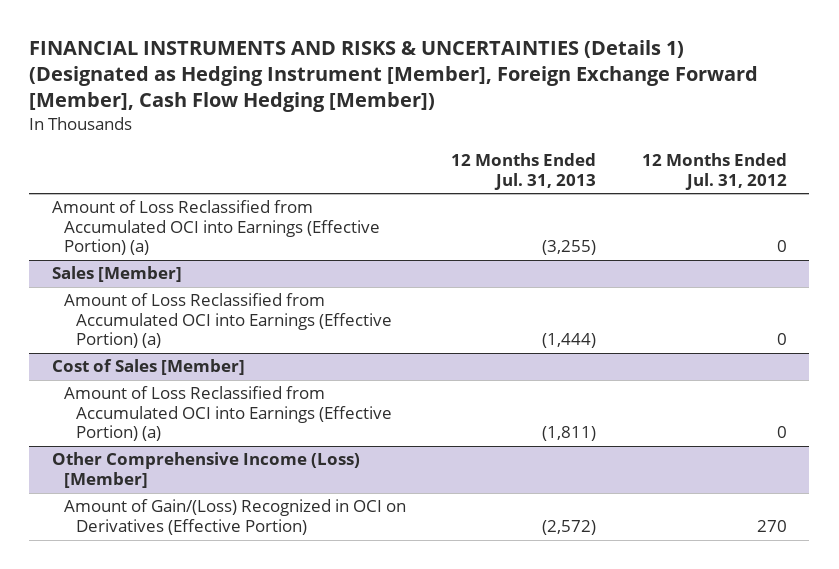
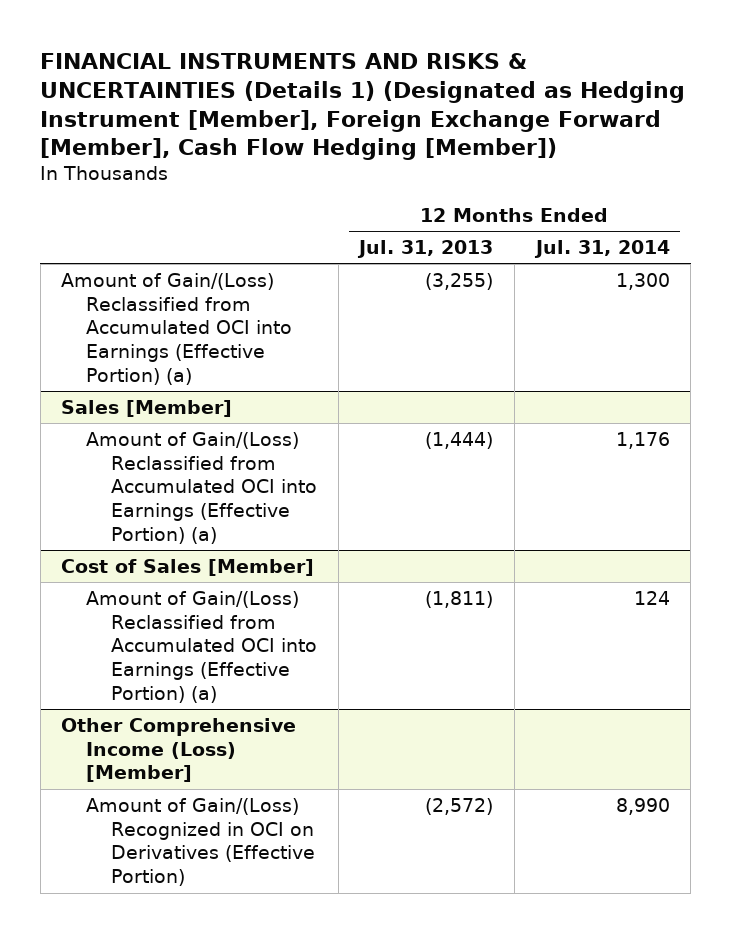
- | 12 Months Ended Jul. 31, 2013 | 12 Months Ended Jul. 31, 2012
+ | 12 Months Ended Jul. 31, 2013 | 12 Months Ended Jul. 31, 2014
- Amount of Loss Reclassified from Accumulated OCI into Earnings (Effective Portion) (a) | (3,255) | 0
+ Amount of Gain/(Loss) Reclassified from Accumulated OCI into Earnings (Effective Portion) (a) | (3,255) | 1,300
@ Sales [Member]
- Amount of Loss Reclassified from Accumulated OCI into Earnings (Effective Portion) (a) | (1,444) | 0
+ Amount of Gain/(Loss) Reclassified from Accumulated OCI into Earnings (Effective Portion) (a) | (1,444) | 1,176
@ Cost of Sales [Member]
- Amount of Loss Reclassified from Accumulated OCI into Earnings (Effective Portion) (a) | (1,811) | 0
+ Amount of Gain/(Loss) Reclassified from Accumulated OCI into Earnings (Effective Portion) (a) | (1,811) | 124

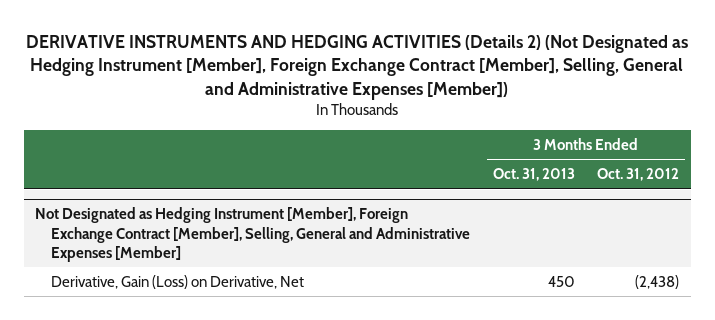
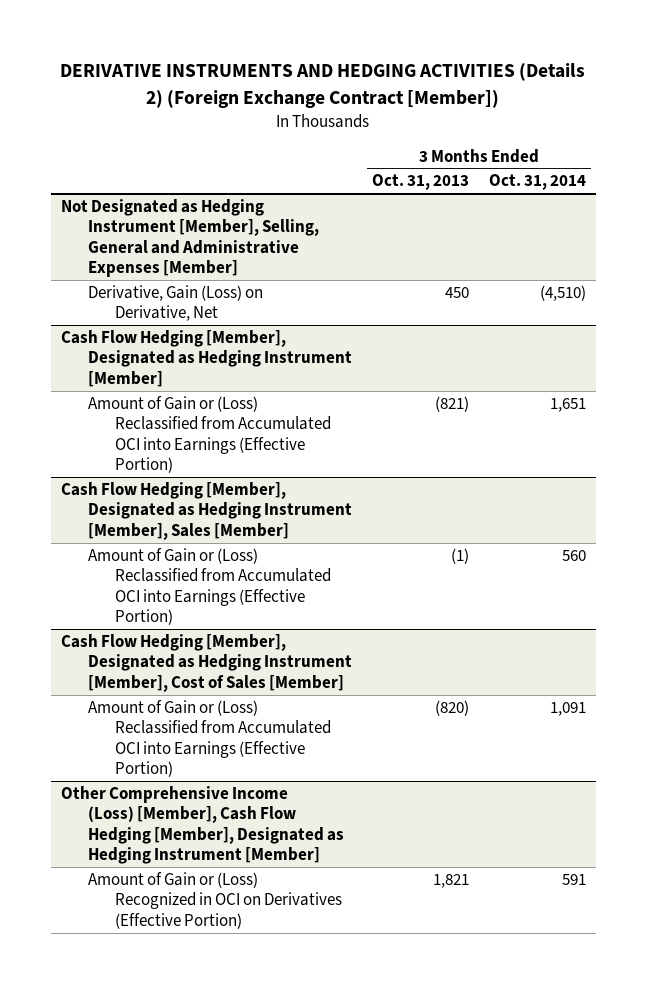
- DERIVATIVE INSTRUMENTS AND HEDGING ACTIVITIES (Details 2) (Not Designated as Hedging Instrument [Member], Foreign Exchange Contract [Member], Selling, General and Administrative Expenses [Member])
+ DERIVATIVE INSTRUMENTS AND HEDGING ACTIVITIES (Details 2) (Foreign Exchange Contract [Member])
- | 3 Months Ended Oct. 31, 2013 | 3 Months Ended Oct. 31, 2012
+ | 3 Months Ended Oct. 31, 2013 | 3 Months Ended Oct. 31, 2014
- Not Designated as Hedging Instrument [Member], Foreign Exchange Contract [Member], Selling, General and Administrative Expenses [Member]
+ Not Designated as Hedging Instrument [Member], Selling, General and Administrative Expenses [Member]
+ Cash Flow Hedging [Member], Designated as Hedging Instrument [Member]
+ Amount of Gain or (Loss) Reclassified from Accumulated OCI into Earnings (Effective Portion) | (821) | 1,651
+ Cash Flow Hedging [Member], Designated as Hedging Instrument [Member], Sales [Member]
+ Amount of Gain or (Loss) Reclassified from Accumulated OCI into Earnings (Effective Portion) | (1) | 560
+ Cash Flow Hedging [Member], Designated as Hedging Instrument [Member], Cost of Sales [Member]
+ Amount of Gain or (Loss) Reclassified from Accumulated OCI into Earnings (Effective Portion) | (820) | 1,091
+ Other Comprehensive Income (Loss) [Member], Cash Flow Hedging [Member], Designated as Hedging Instrument [Member]
+ Amount of Gain or (Loss) Recognized in OCI on Derivatives (Effective Portion) | 1,821 | 591

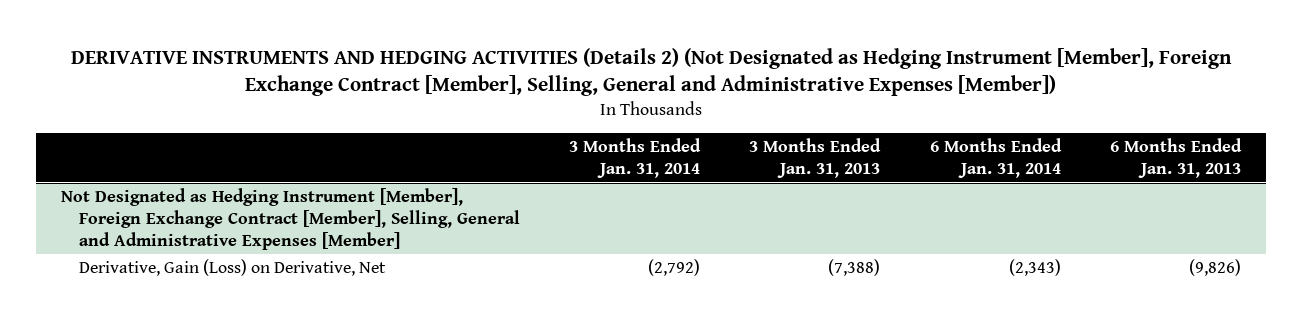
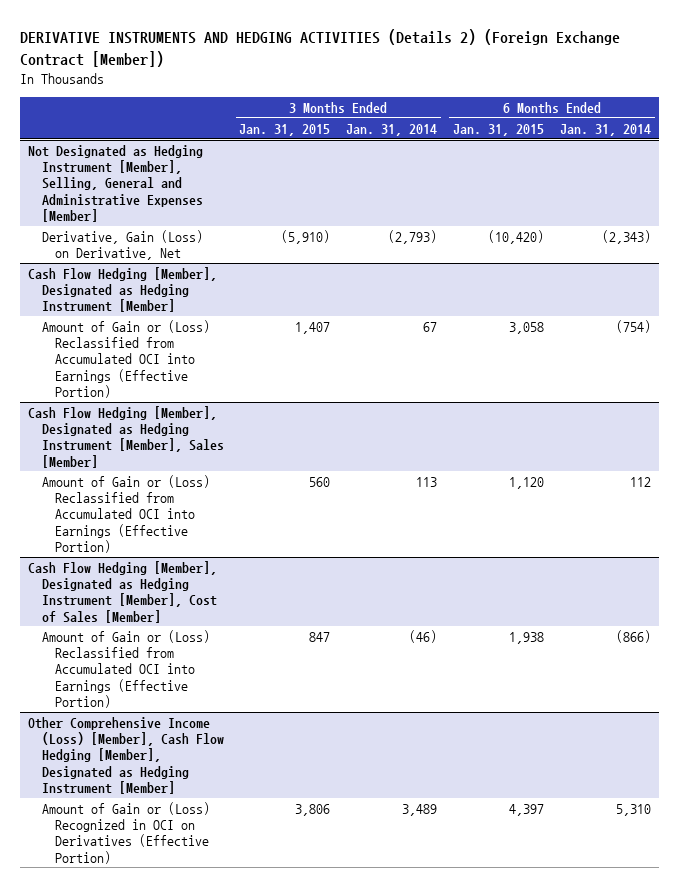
- DERIVATIVE INSTRUMENTS AND HEDGING ACTIVITIES (Details 2) (Not Designated as Hedging Instrument [Member], Foreign Exchange Contract [Member], Selling, General and Administrative Expenses [Member])
+ DERIVATIVE INSTRUMENTS AND HEDGING ACTIVITIES (Details 2) (Foreign Exchange Contract [Member])
- | 3 Months Ended Jan. 31, 2014 | 3 Months Ended Jan. 31, 2013 | 6 Months Ended Jan. 31, 2014 | 6 Months Ended Jan. 31, 2013
+ | 3 Months Ended Jan. 31, 2015 | 3 Months Ended Jan. 31, 2014 | 6 Months Ended Jan. 31, 2015 | 6 Months Ended Jan. 31, 2014
- Not Designated as Hedging Instrument [Member], Foreign Exchange Contract [Member], Selling, General and Administrative Expenses [Member]
- Derivative, Gain (Loss) on Derivative, Net | (2,792) | (7,388) | (2,343) | (9,826)
+ Not Designated as Hedging Instrument [Member], Selling, General and Administrative Expenses [Member]
+ Derivative, Gain (Loss) on Derivative, Net | (5,910) | (2,793) | (10,420) | (2,343)
+ Cash Flow Hedging [Member], Designated as Hedging Instrument [Member]
+ Amount of Gain or (Loss) Reclassified from Accumulated OCI into Earnings (Effective Portion) | 1,407 | 67 | 3,058 | (754)
+ Cash Flow Hedging [Member], Designated as Hedging Instrument [Member], Sales [Member]
+ Amount of Gain or (Loss) Reclassified from Accumulated OCI into Earnings (Effective Portion) | 560 | 113 | 1,120 | 112
+ Cash Flow Hedging [Member], Designated as Hedging Instrument [Member], Cost of Sales [Member]
+ Amount of Gain or (Loss) Reclassified from Accumulated OCI into Earnings (Effective Portion) | 847 | (46) | 1,938 | (866)
+ Other Comprehensive Income (Loss) [Member], Cash Flow Hedging [Member], Designated as Hedging Instrument [Member]
+ Amount of Gain or (Loss) Recognized in OCI on Derivatives (Effective Portion) | 3,806 | 3,489 | 4,397 | 5,310

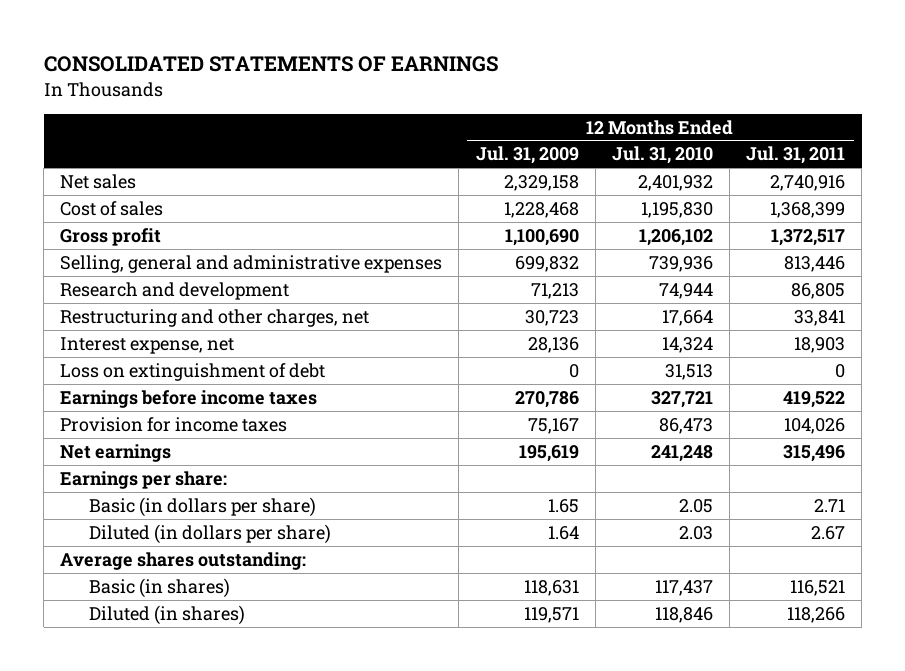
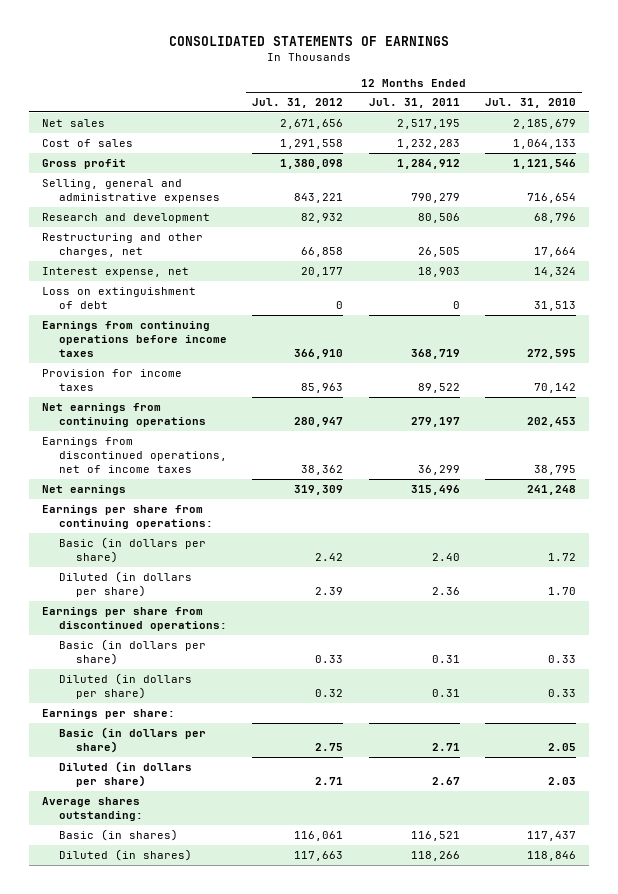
- | 12 Months Ended Jul. 31, 2009 | 12 Months Ended Jul. 31, 2010 | 12 Months Ended Jul. 31, 2011
+ | 12 Months Ended Jul. 31, 2012 | 12 Months Ended Jul. 31, 2011 | 12 Months Ended Jul. 31, 2010
- Net sales | 2,329,158 | 2,401,932 | 2,740,916
- Cost of sales | 1,228,468 | 1,195,830 | 1,368,399
- Gross profit | 1,100,690 | 1,206,102 | 1,372,517
- Selling, general and administrative expenses | 699,832 | 739,936 | 813,446
- Research and development | 71,213 | 74,944 | 86,805
- Restructuring and other charges, net | 30,723 | 17,664 | 33,841
+ Net sales | 2,671,656 | 2,517,195 | 2,185,679
+ Cost of sales | 1,291,558 | 1,232,283 | 1,064,133
+ Gross profit | 1,380,098 | 1,284,912 | 1,121,546
+ Selling, general and administrative expenses | 843,221 | 790,279 | 716,654
+ Research and development | 82,932 | 80,506 | 68,796
+ Restructuring and other charges, net | 66,858 | 26,505 | 17,664
- Earnings before income taxes | 270,786 | 327,721 | 419,522
- Provision for income taxes | 75,167 | 86,473 | 104,026
+ Earnings from continuing operations before income taxes | 366,910 | 368,719 | 272,595
+ Provision for income taxes | 85,963 | 89,522 | 70,142
+ Net earnings from continuing operations | 280,947 | 279,197 | 202,453
+ Earnings from discontinued operations, net of income taxes | 38,362 | 36,299 | 38,795
+ Earnings per share from continuing operations:
+ Basic (in dollars per share) | 2.42 | 2.40 | 1.72
+ Diluted (in dollars per share) | 2.39 | 2.36 | 1.70
+ Earnings per share from discontinued operations:
+ Basic (in dollars per share) | 0.33 | 0.31 | 0.33
+ Diluted (in dollars per share) | 0.32 | 0.31 | 0.33

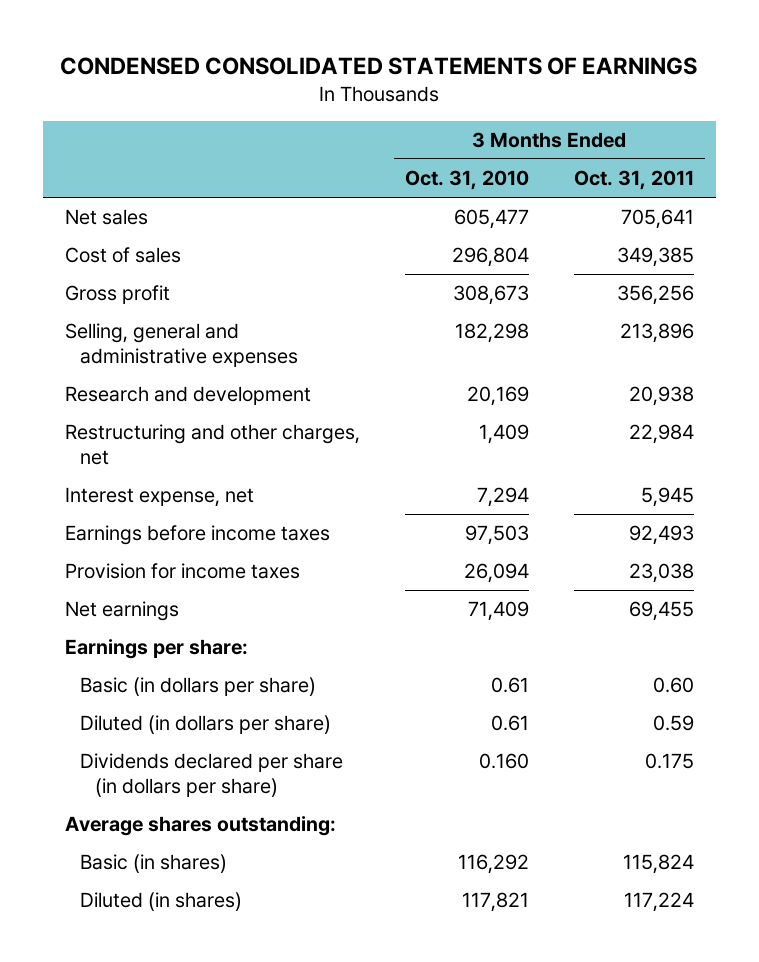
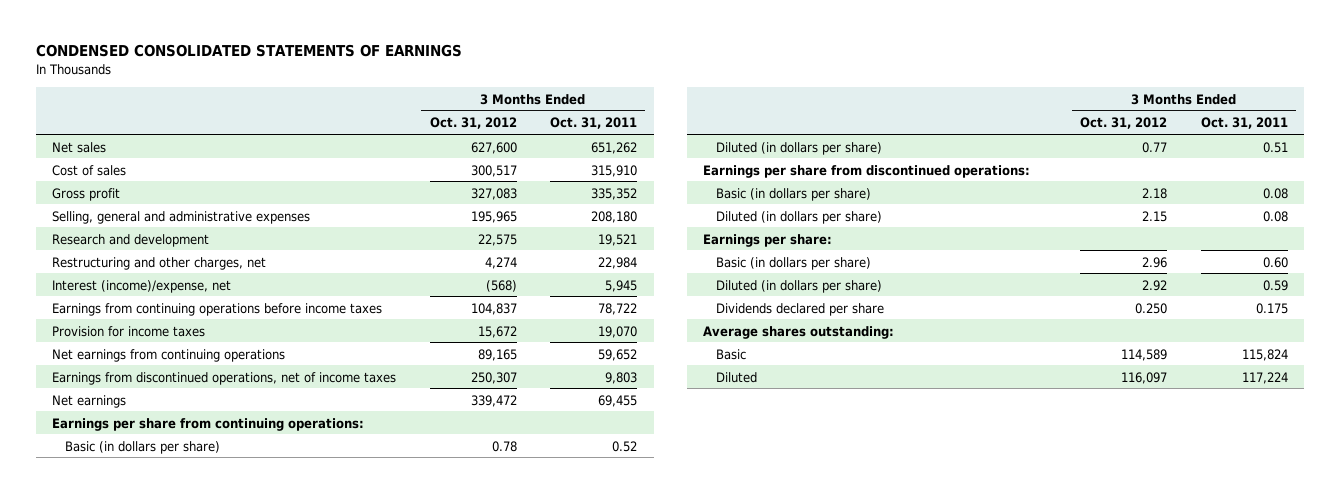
- | 3 Months Ended Oct. 31, 2010 | 3 Months Ended Oct. 31, 2011
+ | 3 Months Ended Oct. 31, 2012 | 3 Months Ended Oct. 31, 2011
- Net sales | 605,477 | 705,641
- Cost of sales | 296,804 | 349,385
- Gross profit | 308,673 | 356,256
- Selling, general and administrative expenses | 182,298 | 213,896
- Research and development | 20,169 | 20,938
+ Net sales | 627,600 | 651,262
+ Cost of sales | 300,517 | 315,910
+ Gross profit | 327,083 | 335,352
+ Selling, general and administrative expenses | 195,965 | 208,180
+ Research and development | 22,575 | 19,521
- Interest expense, net | 7,294 | 5,945
- Earnings before income taxes | 97,503 | 92,493
- Provision for income taxes | 26,094 | 23,038
+ Interest (income)/expense, net | (568) | 5,945
+ Earnings from continuing operations before income taxes | 104,837 | 78,722
+ Provision for income taxes | 15,672 | 19,070
+ Net earnings from continuing operations | 89,165 | 59,652
+ Earnings from discontinued operations, net of income taxes | 250,307 | 9,803
+ Earnings per share from continuing operations:
+ Basic (in dollars per share) | 0.78 | 0.52
+ Diluted (in dollars per share) | 0.77 | 0.51
+ Earnings per share from discontinued operations:
+ Basic (in dollars per share) | 2.18 | 0.08
+ Diluted (in dollars per share) | 2.15 | 0.08
- Dividends declared per share (in dollars per share) | 0.160 | 0.175
+ Dividends declared per share | 0.250 | 0.175
- Basic (in shares) | 116,292 | 115,824
- Diluted (in shares) | 117,821 | 117,224
+ Basic | 114,589 | 115,824
+ Diluted | 116,097 | 117,224

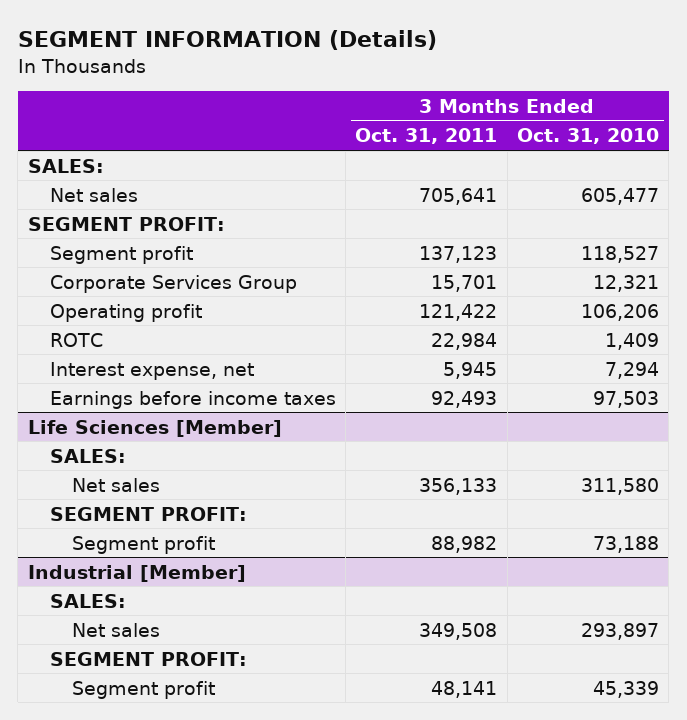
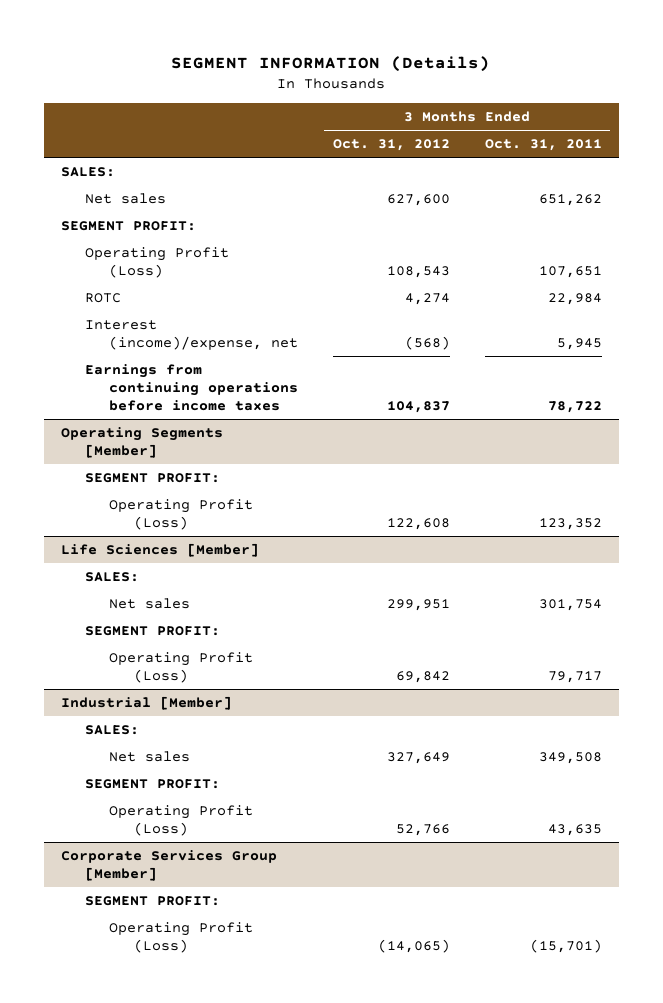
- | 3 Months Ended Oct. 31, 2011 | 3 Months Ended Oct. 31, 2010
+ | 3 Months Ended Oct. 31, 2012 | 3 Months Ended Oct. 31, 2011
- Net sales | 705,641 | 605,477
+ Net sales | 627,600 | 651,262
- Segment profit | 137,123 | 118,527
- Corporate Services Group | 15,701 | 12,321
- Operating profit | 121,422 | 106,206
+ Operating Profit (Loss) | 108,543 | 107,651
- Interest expense, net | 5,945 | 7,294
- Earnings before income taxes | 92,493 | 97,503
+ Interest (income)/expense, net | (568) | 5,945
+ Earnings from continuing operations before income taxes | 104,837 | 78,722
+ Operating Segments [Member]
+ SEGMENT PROFIT:
+ Operating Profit (Loss) | 122,608 | 123,352
@ Life Sciences [Member]
- Net sales | 356,133 | 311,580
+ Net sales | 299,951 | 301,754
- Segment profit | 88,982 | 73,188
+ Operating Profit (Loss) | 69,842 | 79,717
@ Industrial [Member]
- Segment profit | 48,141 | 45,339
+ Operating Profit (Loss) | 52,766 | 43,635
+ Corporate Services Group [Member]
+ SEGMENT PROFIT:
+ Operating Profit (Loss) | (14,065) | (15,701)

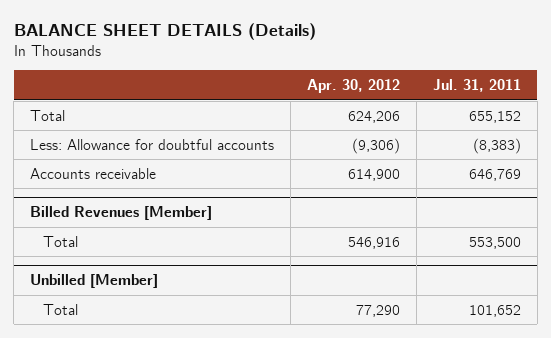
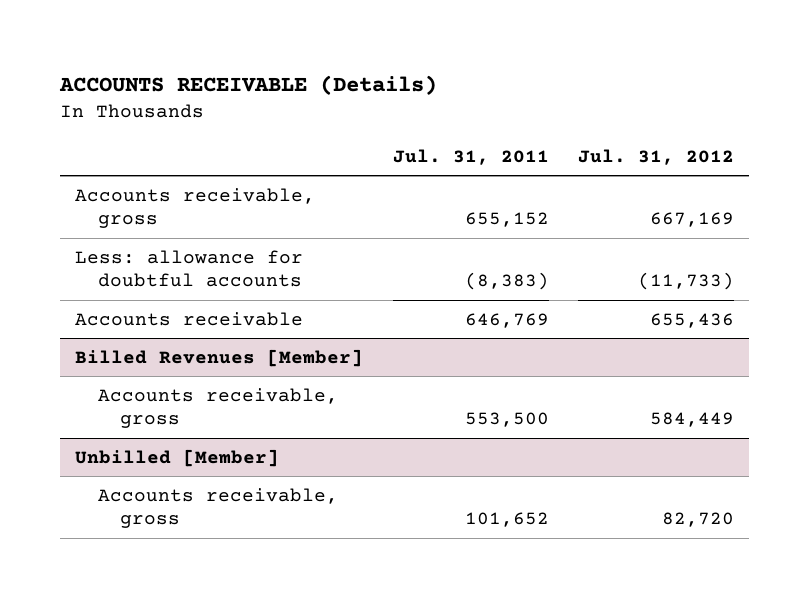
- BALANCE SHEET DETAILS (Details)
+ ACCOUNTS RECEIVABLE (Details)
- | Apr. 30, 2012 | Jul. 31, 2011
+ | Jul. 31, 2011 | Jul. 31, 2012
- Total | 624,206 | 655,152
- Less: Allowance for doubtful accounts | (9,306) | (8,383)
+ Accounts receivable, gross | 655,152 | 667,169
+ Less: allowance for doubtful accounts | (8,383) | (11,733)
@ Billed Revenues [Member]
- Total | 546,916 | 553,500
+ Accounts receivable, gross | 553,500 | 584,449
@ Unbilled [Member]
- Total | 77,290 | 101,652
+ Accounts receivable, gross | 101,652 | 82,720

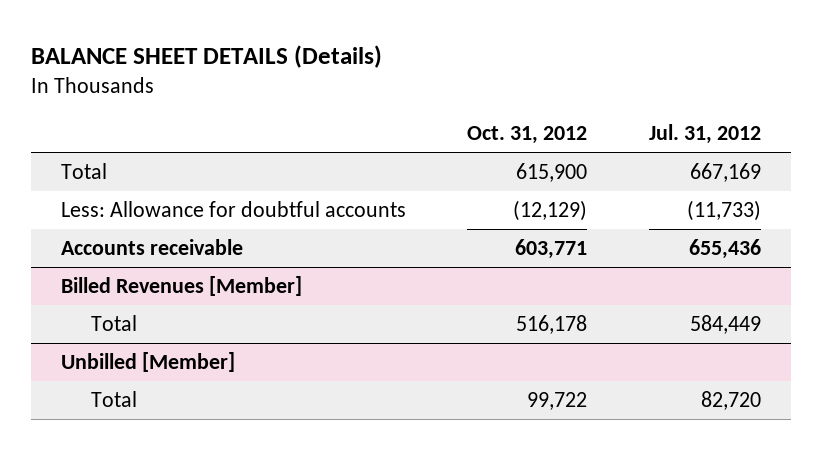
- ACCOUNTS RECEIVABLE (Details)
+ BALANCE SHEET DETAILS (Details)
- | Jul. 31, 2011 | Jul. 31, 2012
+ | Oct. 31, 2012 | Jul. 31, 2012
- Accounts receivable, gross | 655,152 | 667,169
- Less: allowance for doubtful accounts | (8,383) | (11,733)
+ Total | 615,900 | 667,169
+ Less: Allowance for doubtful accounts | (12,129) | (11,733)
@ Billed Revenues [Member]
- Accounts receivable, gross | 553,500 | 584,449
+ Total | 516,178 | 584,449
@ Unbilled [Member]
- Accounts receivable, gross | 101,652 | 82,720
+ Total | 99,722 | 82,720

